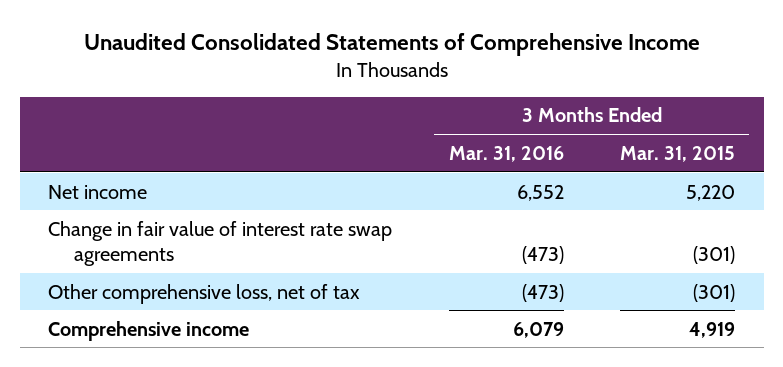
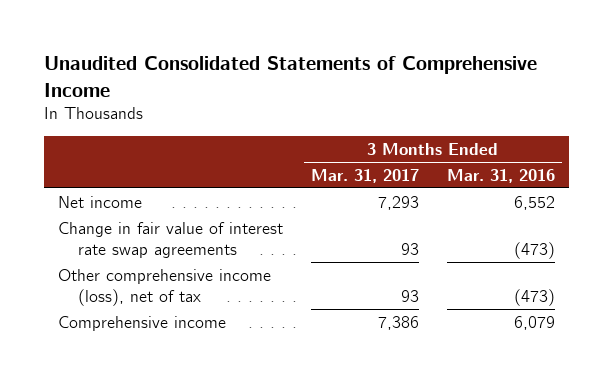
- | 3 Months Ended Mar. 31, 2016 | 3 Months Ended Mar. 31, 2015
+ | 3 Months Ended Mar. 31, 2017 | 3 Months Ended Mar. 31, 2016
- Other comprehensive loss, net of tax | (473) | (301)
+ Other comprehensive income (loss), net of tax | 93 | (473)

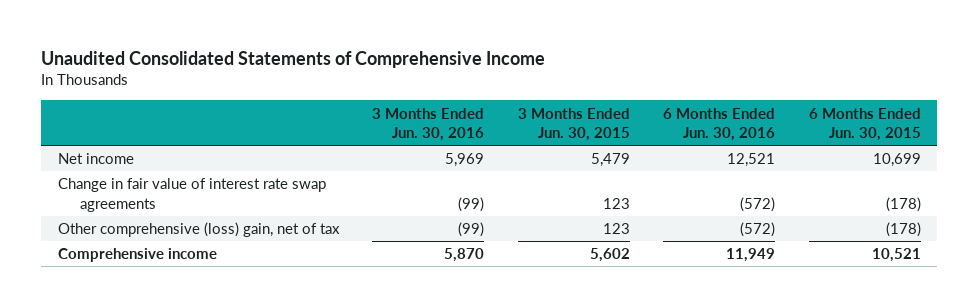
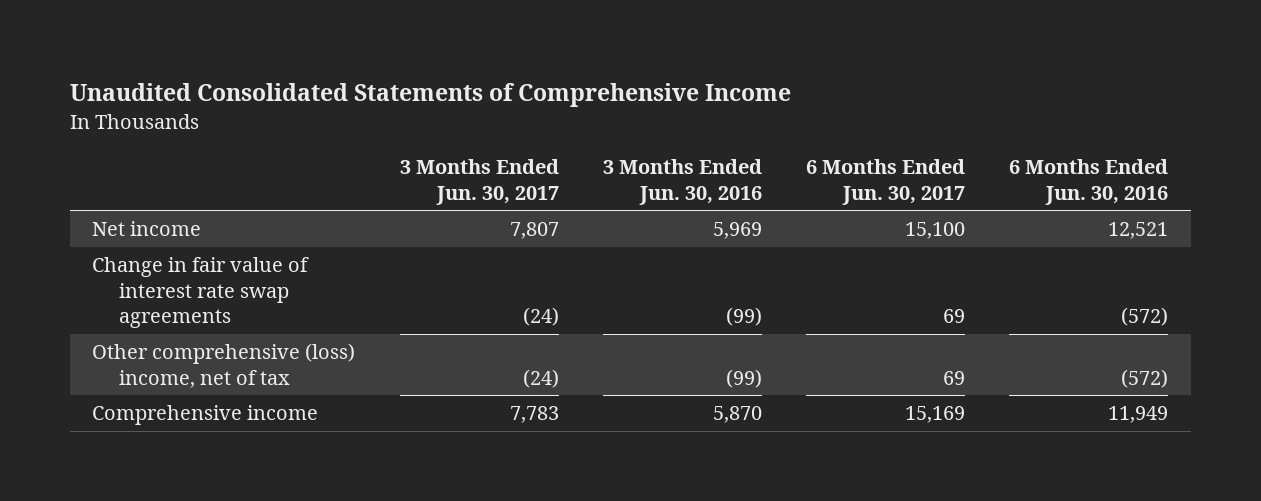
- | 3 Months Ended Jun. 30, 2016 | 3 Months Ended Jun. 30, 2015 | 6 Months Ended Jun. 30, 2016 | 6 Months Ended Jun. 30, 2015
+ | 3 Months Ended Jun. 30, 2017 | 3 Months Ended Jun. 30, 2016 | 6 Months Ended Jun. 30, 2017 | 6 Months Ended Jun. 30, 2016
- Other comprehensive (loss) gain, net of tax | (99) | 123 | (572) | (178)
+ Other comprehensive (loss) income, net of tax | (24) | (99) | 69 | (572)

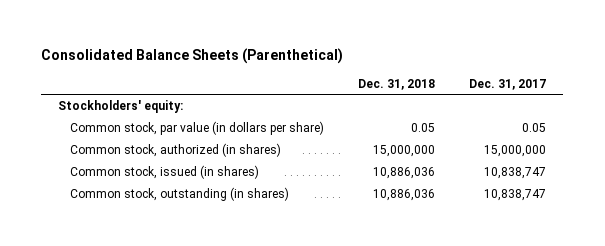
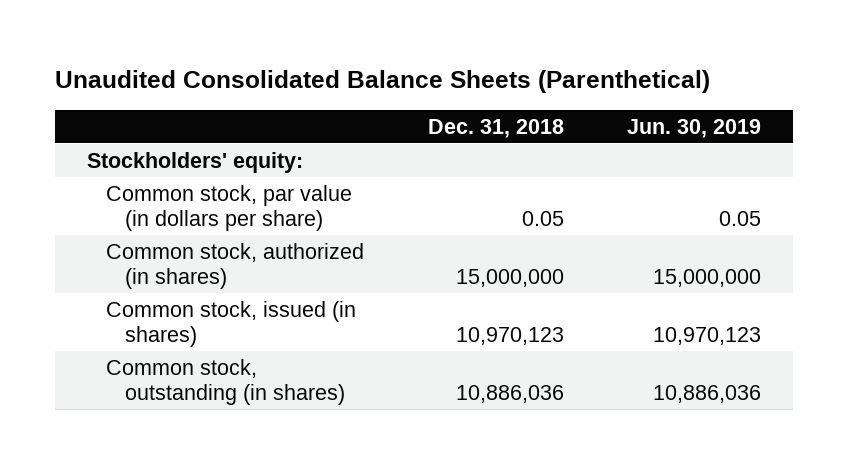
- Consolidated Balance Sheets (Parenthetical)
+ Unaudited Consolidated Balance Sheets (Parenthetical)
- | Dec. 31, 2018 | Dec. 31, 2017
+ | Dec. 31, 2018 | Jun. 30, 2019
- Common stock, issued (in shares) | 10,886,036 | 10,838,747
+ Common stock, issued (in shares) | 10,970,123 | 10,970,123

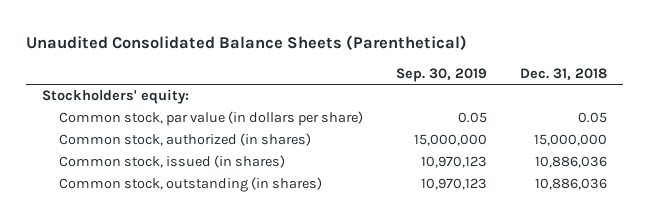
- | Dec. 31, 2018 | Jun. 30, 2019
+ | Sep. 30, 2019 | Dec. 31, 2018
- Common stock, issued (in shares) | 10,970,123 | 10,970,123
+ Common stock, issued (in shares) | 10,970,123 | 10,886,036

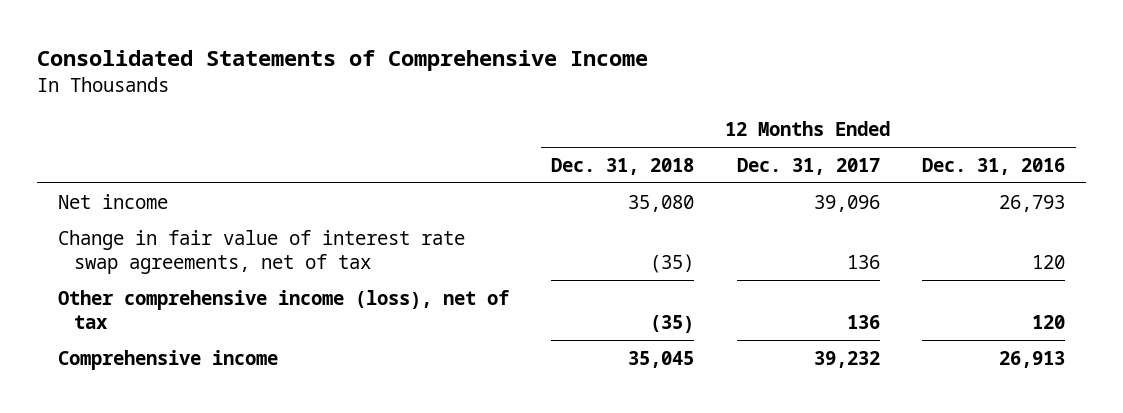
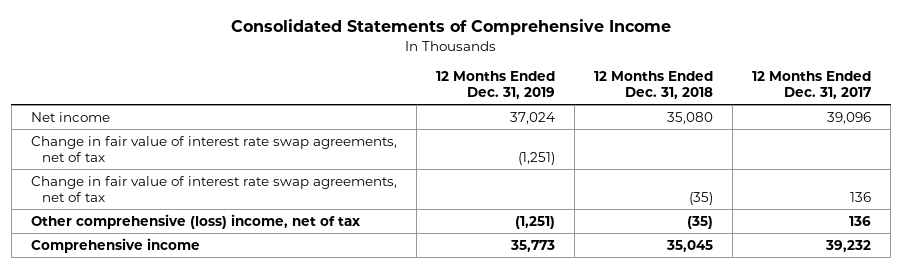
- | 12 Months Ended Dec. 31, 2018 | 12 Months Ended Dec. 31, 2017 | 12 Months Ended Dec. 31, 2016
+ | 12 Months Ended Dec. 31, 2019 | 12 Months Ended Dec. 31, 2018 | 12 Months Ended Dec. 31, 2017
+ Change in fair value of interest rate swap agreements, net of tax | (1,251) | |
- Other comprehensive income (loss), net of tax | (35) | 136 | 120
+ Other comprehensive (loss) income, net of tax | (1,251) | (35) | 136

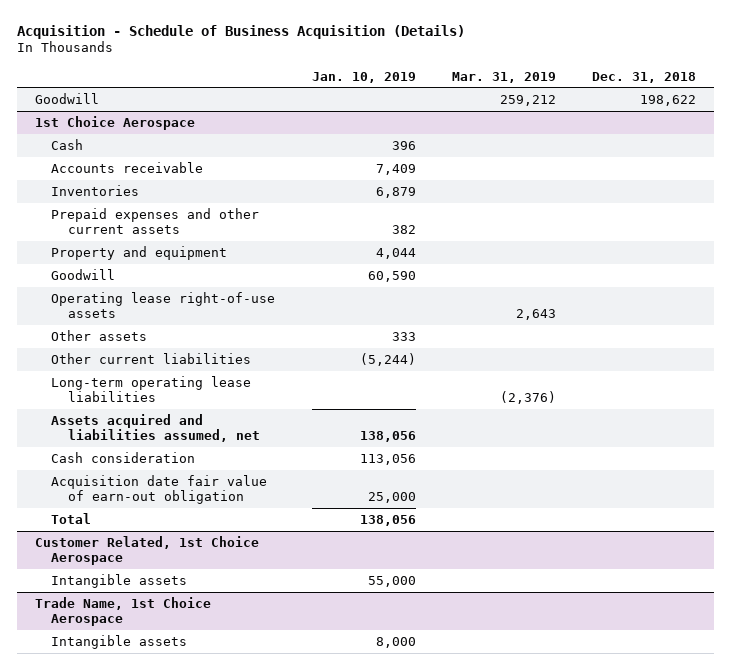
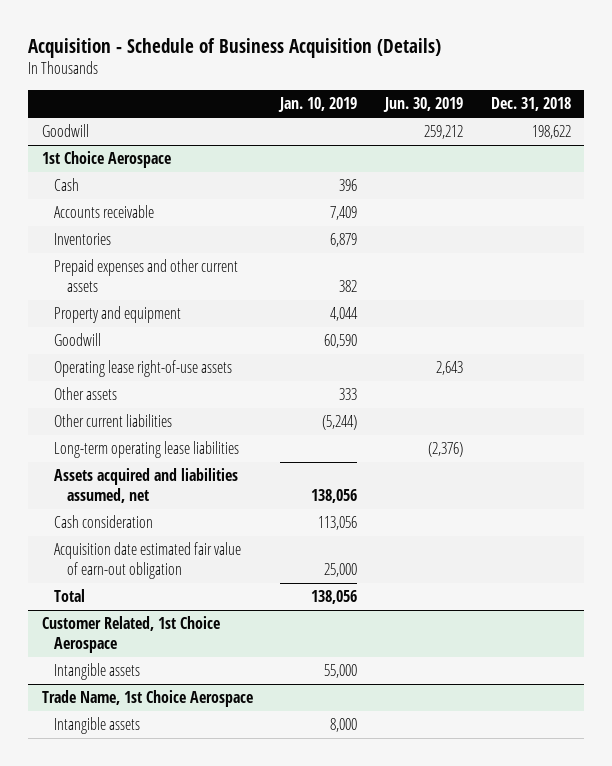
- | Jan. 10, 2019 | Mar. 31, 2019 | Dec. 31, 2018
+ | Jan. 10, 2019 | Jun. 30, 2019 | Dec. 31, 2018
@ 1st Choice Aerospace
- Acquisition date fair value of earn-out obligation | 25,000 | |
+ Acquisition date estimated fair value of earn-out obligation | 25,000 | |

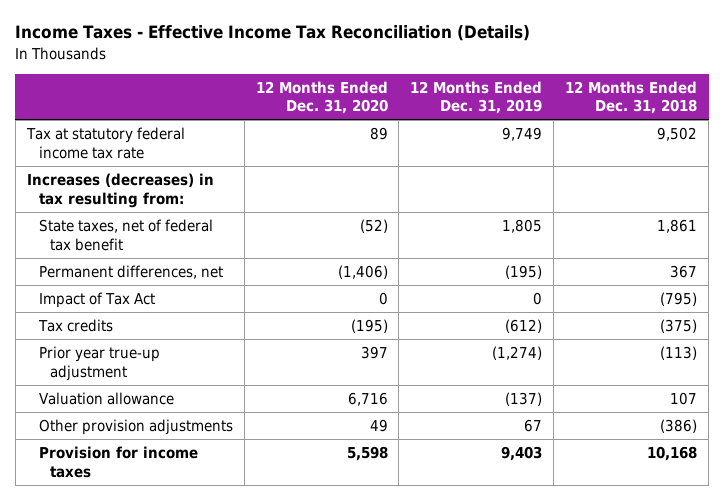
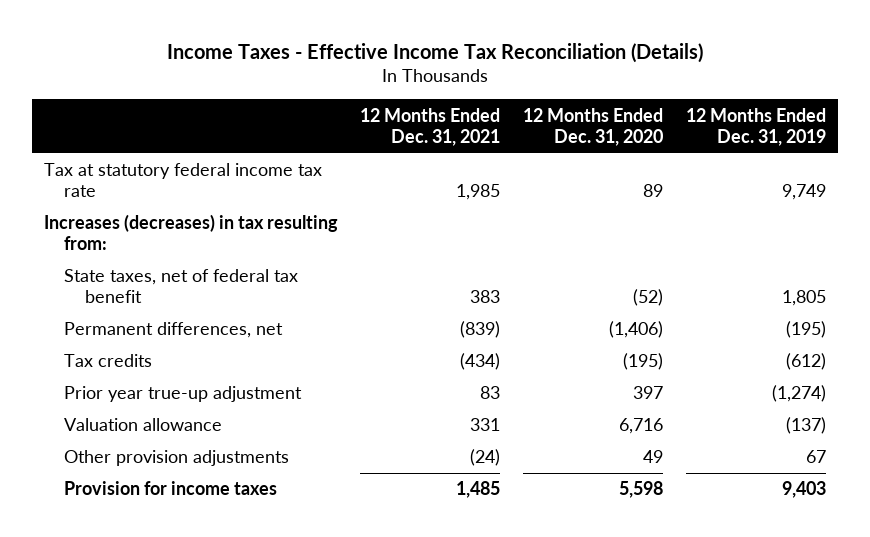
- | 12 Months Ended Dec. 31, 2020 | 12 Months Ended Dec. 31, 2019 | 12 Months Ended Dec. 31, 2018
+ | 12 Months Ended Dec. 31, 2021 | 12 Months Ended Dec. 31, 2020 | 12 Months Ended Dec. 31, 2019
- Impact of Tax Act | 0 | 0 | (795)

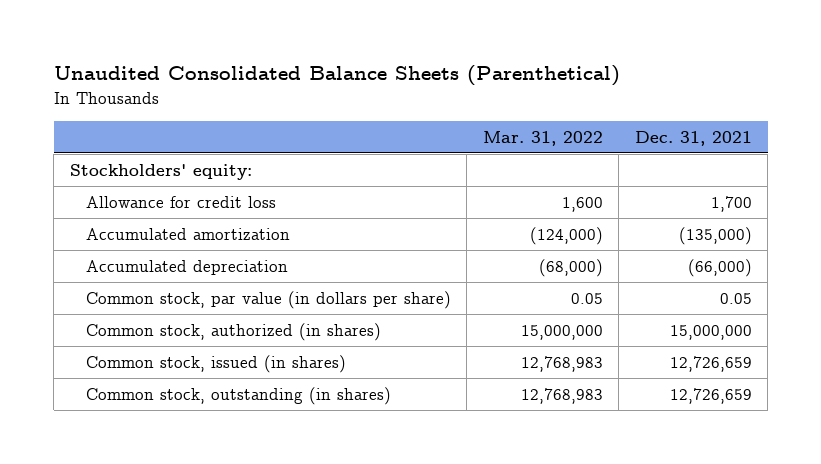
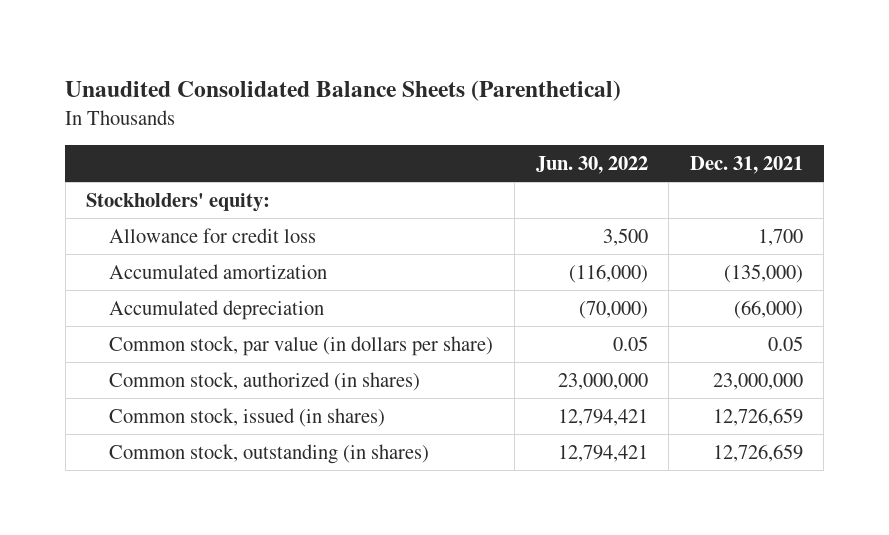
- | Mar. 31, 2022 | Dec. 31, 2021
+ | Jun. 30, 2022 | Dec. 31, 2021
- Common stock, authorized (in shares) | 15,000,000 | 15,000,000
+ Common stock, authorized (in shares) | 23,000,000 | 23,000,000

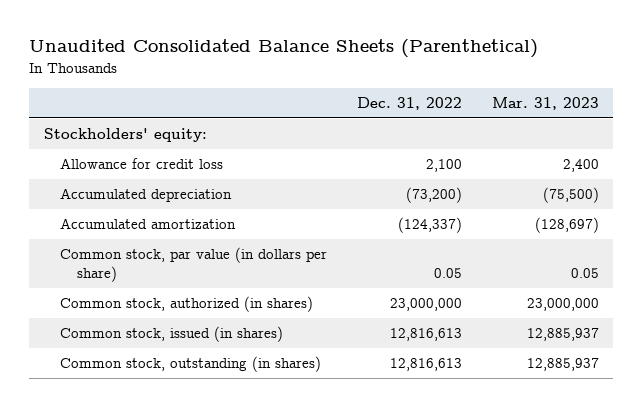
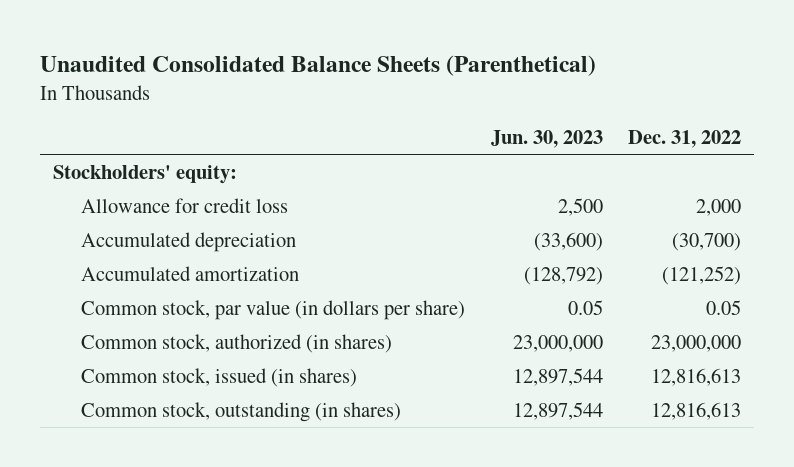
- | Dec. 31, 2022 | Mar. 31, 2023
+ | Jun. 30, 2023 | Dec. 31, 2022
- Allowance for credit loss | 2,100 | 2,400
- Accumulated depreciation | (73,200) | (75,500)
- Accumulated amortization | (124,337) | (128,697)
+ Allowance for credit loss | 2,500 | 2,000
+ Accumulated depreciation | (33,600) | (30,700)
+ Accumulated amortization | (128,792) | (121,252)

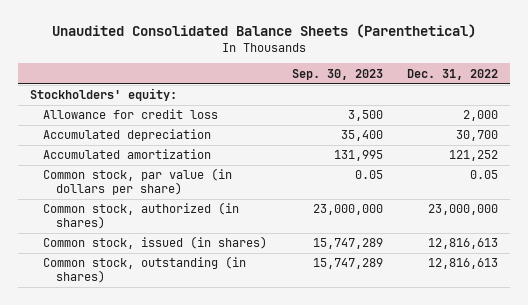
- | Jun. 30, 2023 | Dec. 31, 2022
+ | Sep. 30, 2023 | Dec. 31, 2022
- Accumulated depreciation | (33,600) | (30,700)
- Accumulated amortization | (128,792) | (121,252)
+ Accumulated depreciation | 35,400 | 30,700
+ Accumulated amortization | 131,995 | 121,252

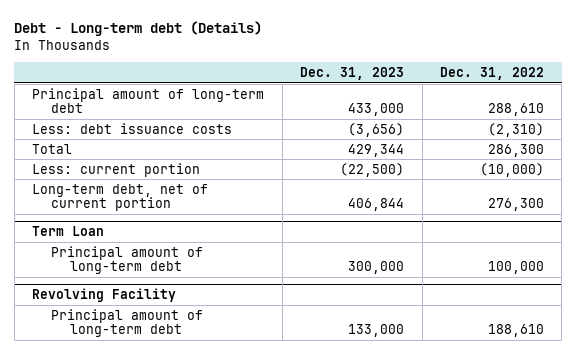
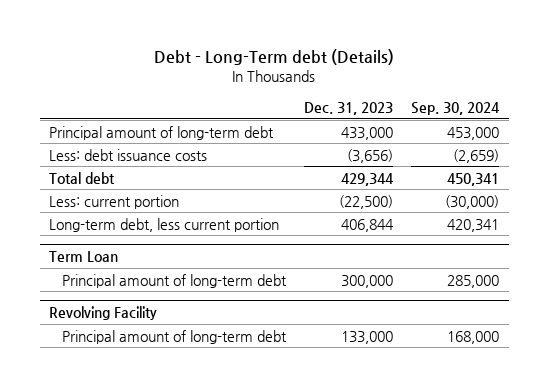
- Debt - Long-term debt (Details)
+ Debt - Long-Term debt (Details)
- | Dec. 31, 2023 | Dec. 31, 2022
+ | Dec. 31, 2023 | Sep. 30, 2024
- Total | 429,344 | 286,300
+ Total debt | 429,344 | 450,341
- Long-term debt, net of current portion | 406,844 | 276,300
+ Long-term debt, less current portion | 406,844 | 420,341

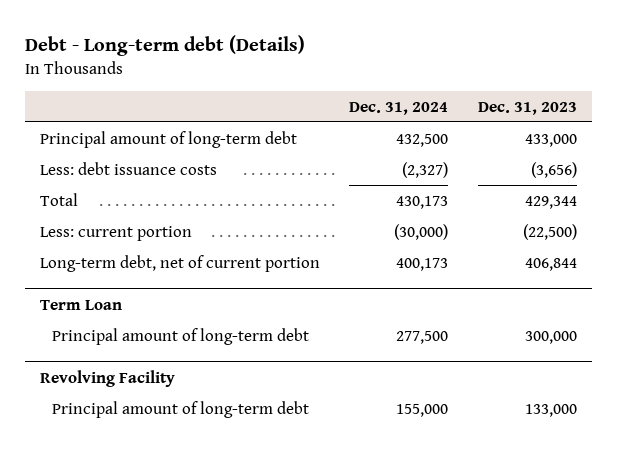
- Debt - Long-Term debt (Details)
+ Debt - Long-term debt (Details)
- | Dec. 31, 2023 | Sep. 30, 2024
+ | Dec. 31, 2024 | Dec. 31, 2023
- Total debt | 429,344 | 450,341
+ Total | 430,173 | 429,344
- Long-term debt, less current portion | 406,844 | 420,341
+ Long-term debt, net of current portion | 400,173 | 406,844

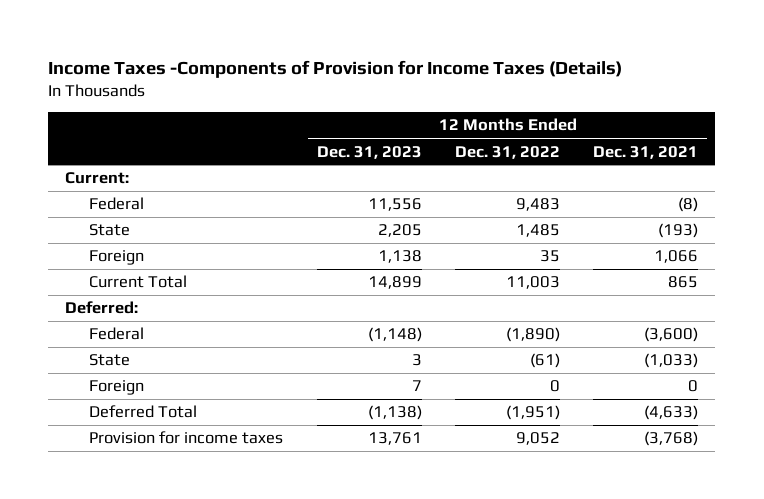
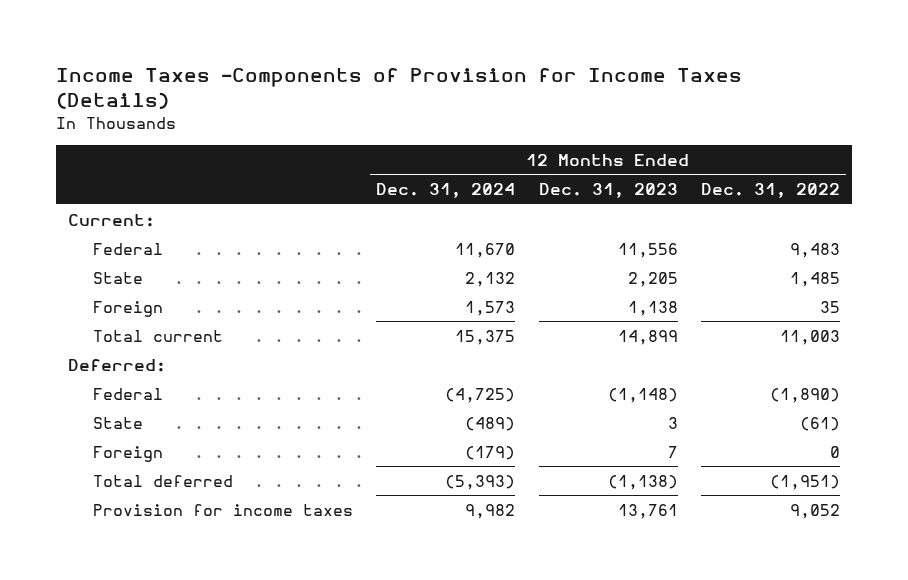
- | 12 Months Ended Dec. 31, 2023 | 12 Months Ended Dec. 31, 2022 | 12 Months Ended Dec. 31, 2021
+ | 12 Months Ended Dec. 31, 2024 | 12 Months Ended Dec. 31, 2023 | 12 Months Ended Dec. 31, 2022
- Current Total | 14,899 | 11,003 | 865
+ Total current | 15,375 | 14,899 | 11,003
- Deferred Total | (1,138) | (1,951) | (4,633)
+ Total deferred | (5,393) | (1,138) | (1,951)

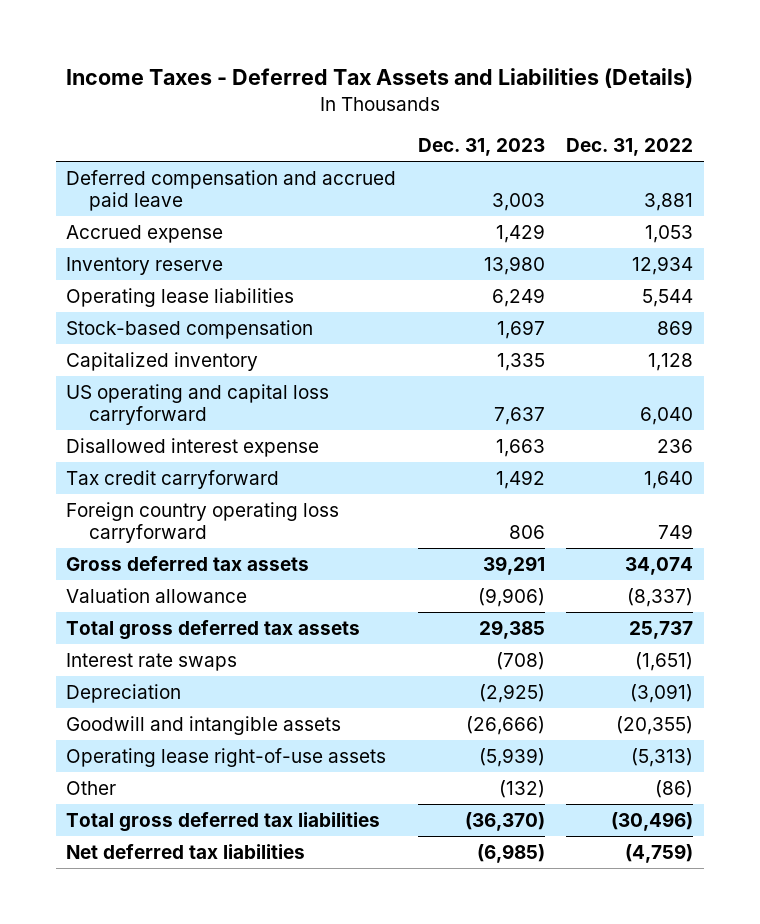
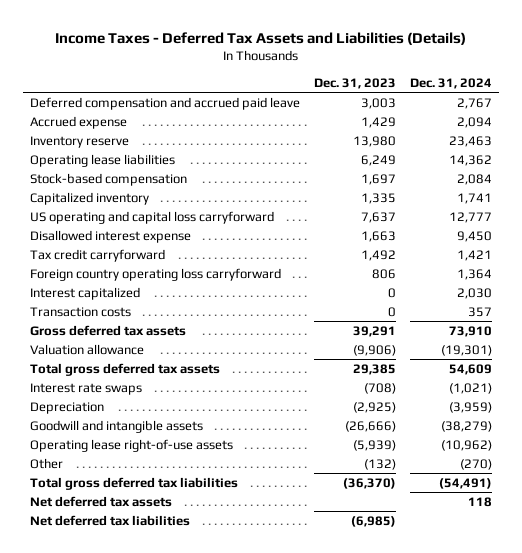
- | Dec. 31, 2023 | Dec. 31, 2022
+ | Dec. 31, 2023 | Dec. 31, 2024
+ Interest capitalized | 0 | 2,030
+ Transaction costs | 0 | 357
+ Net deferred tax assets | | 118

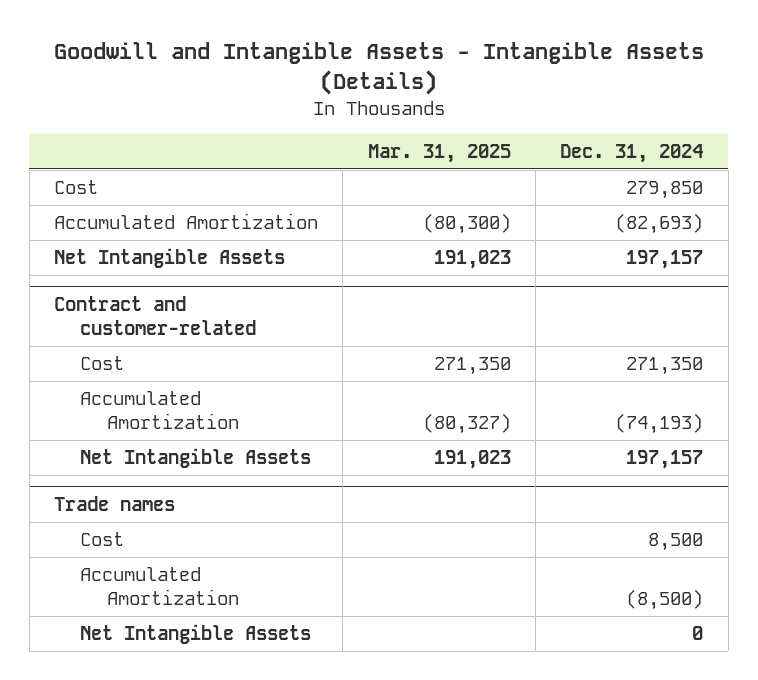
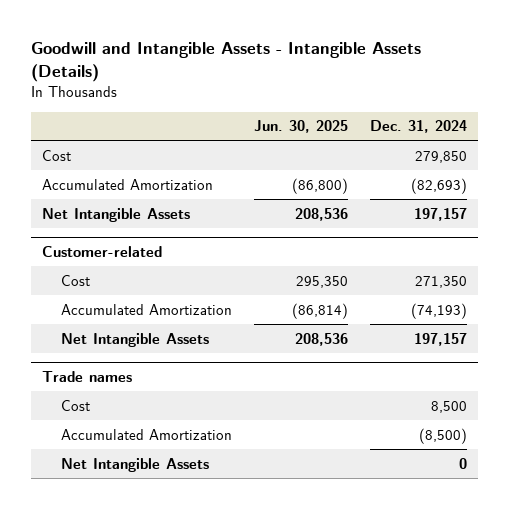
- | Mar. 31, 2025 | Dec. 31, 2024
+ | Jun. 30, 2025 | Dec. 31, 2024
- Contract and customer-related
+ Customer-related

